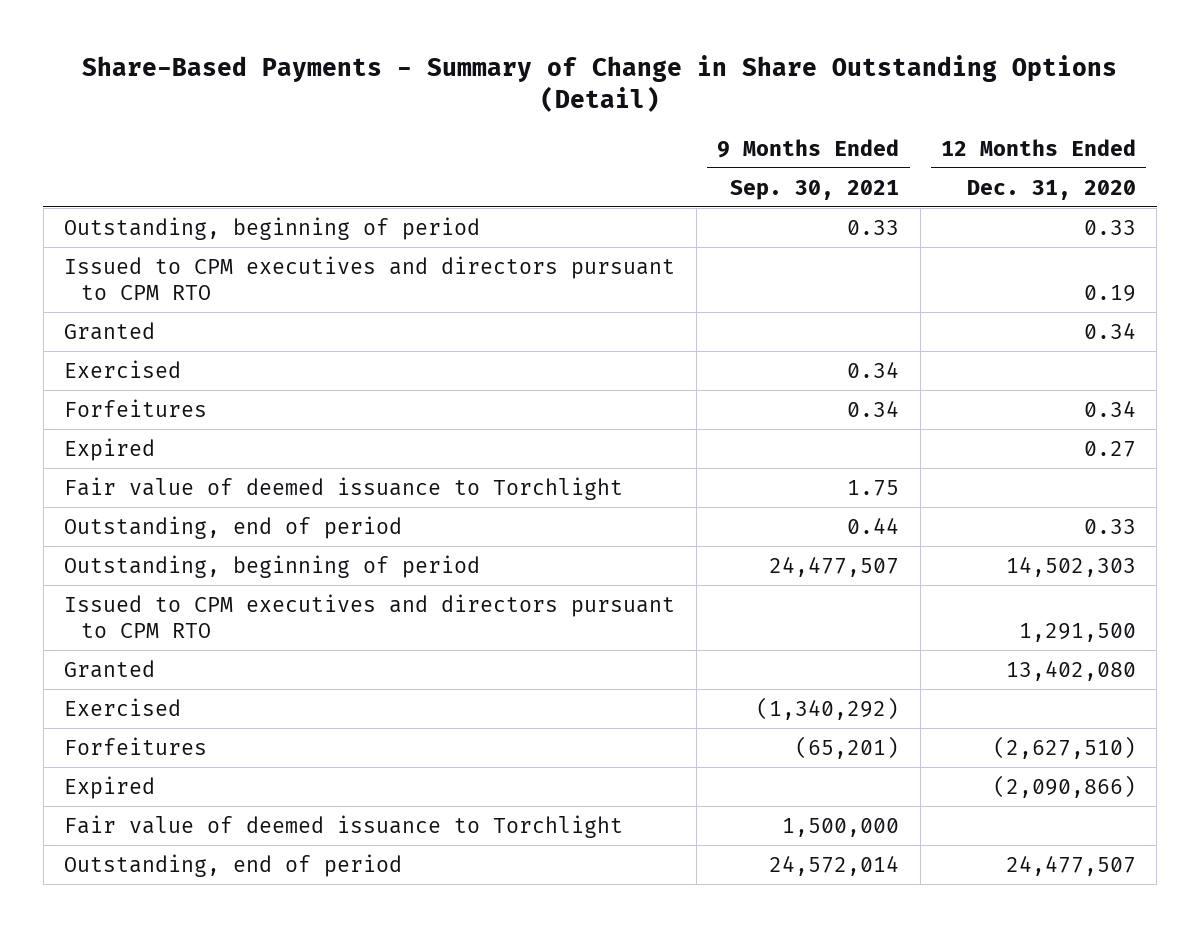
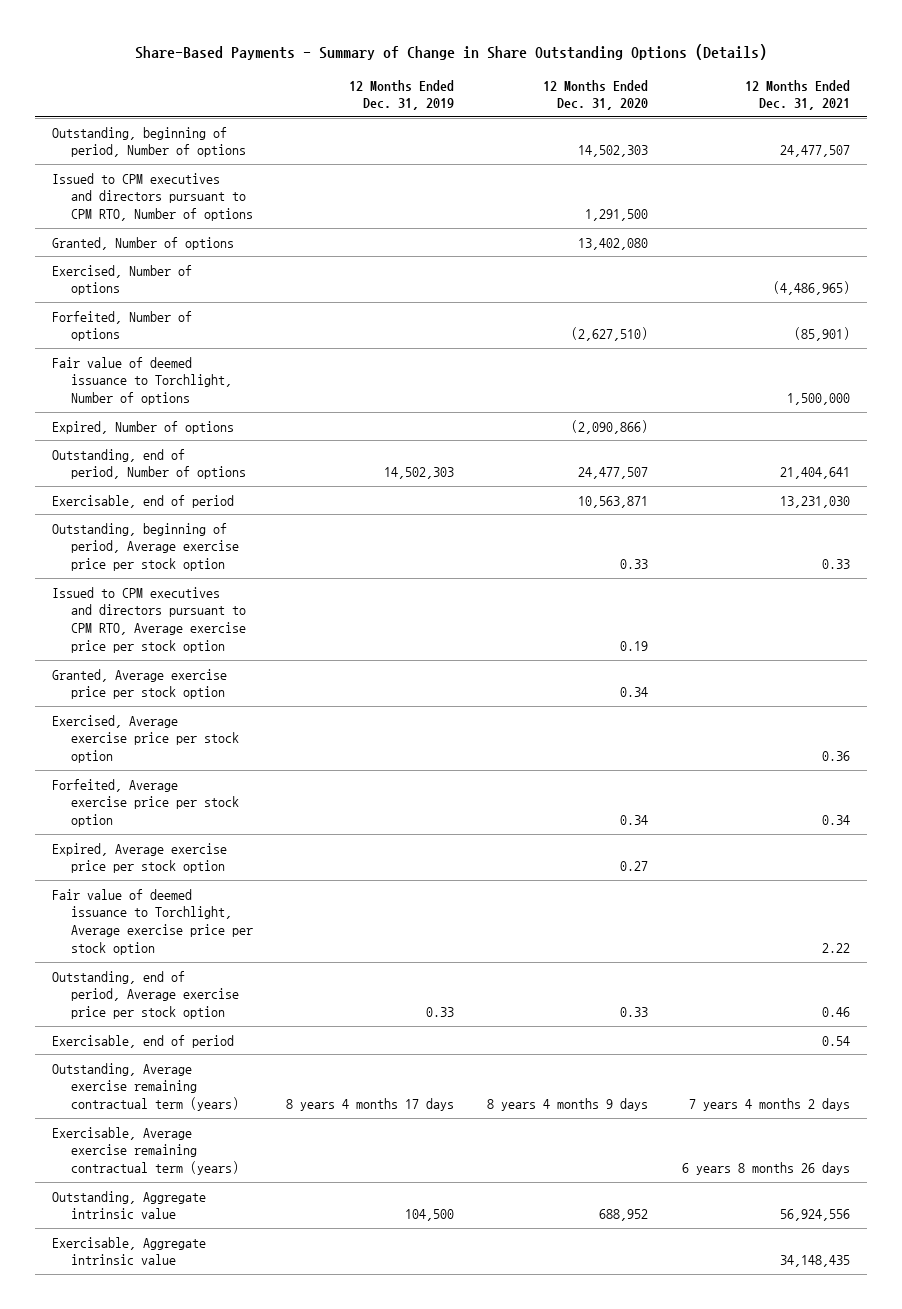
- Share-Based Payments - Summary of Change in Share Outstanding Options (Detail)
+ Share-Based Payments - Summary of Change in Share Outstanding Options (Details)
- | 9 Months Ended Sep. 30, 2021 | 12 Months Ended Dec. 31, 2020
+ | 12 Months Ended Dec. 31, 2019 | 12 Months Ended Dec. 31, 2020 | 12 Months Ended Dec. 31, 2021
- Outstanding, beginning of period | 0.33 | 0.33
- Issued to CPM executives and directors pursuant to CPM RTO | | 0.19
- Granted | | 0.34
- Exercised | 0.34 |
- Forfeitures | 0.34 | 0.34
- Expired | | 0.27
- Fair value of deemed issuance to Torchlight | 1.75 |
- Outstanding, end of period | 0.44 | 0.33
- Outstanding, beginning of period | 24,477,507 | 14,502,303
- Issued to CPM executives and directors pursuant to CPM RTO | | 1,291,500
- Granted | | 13,402,080
- Exercised | (1,340,292) |
- Forfeitures | (65,201) | (2,627,510)
- Expired | | (2,090,866)
- Fair value of deemed issuance to Torchlight | 1,500,000 |
- Outstanding, end of period | 24,572,014 | 24,477,507
+ Outstanding, beginning of period, Number of options | | 14,502,303 | 24,477,507
+ Issued to CPM executives and directors pursuant to CPM RTO, Number of options | | 1,291,500 |
+ Granted, Number of options | | 13,402,080 |
+ Exercised, Number of options | | | (4,486,965)
+ Forfeited, Number of options | | (2,627,510) | (85,901)
+ Fair value of deemed issuance to Torchlight, Number of options | | | 1,500,000
+ Expired, Number of options | | (2,090,866) |
+ Outstanding, end of period, Number of options | 14,502,303 | 24,477,507 | 21,404,641
+ Exercisable, end of period | | 10,563,871 | 13,231,030
+ Outstanding, beginning of period, Average exercise price per stock option | | 0.33 | 0.33
+ Issued to CPM executives and directors pursuant to CPM RTO, Average exercise price per stock option | | 0.19 |
+ Granted, Average exercise price per stock option | | 0.34 |
+ Exercised, Average exercise price per stock option | | | 0.36
+ Forfeited, Average exercise price per stock option | | 0.34 | 0.34
+ Expired, Average exercise price per stock option | | 0.27 |
+ Fair value of deemed issuance to Torchlight, Average exercise price per stock option | | | 2.22
+ Outstanding, end of period, Average exercise price per stock option | 0.33 | 0.33 | 0.46
+ Exercisable, end of period | | | 0.54
+ Outstanding, Average exercise remaining contractual term (years) | 8 years 4 months 17 days | 8 years 4 months 9 days | 7 years 4 months 2 days
+ Exercisable, Average exercise remaining contractual term (years) | | | 6 years 8 months 26 days
+ Outstanding, Aggregate intrinsic value | 104,500 | 688,952 | 56,924,556
+ Exercisable, Aggregate intrinsic value | | | 34,148,435

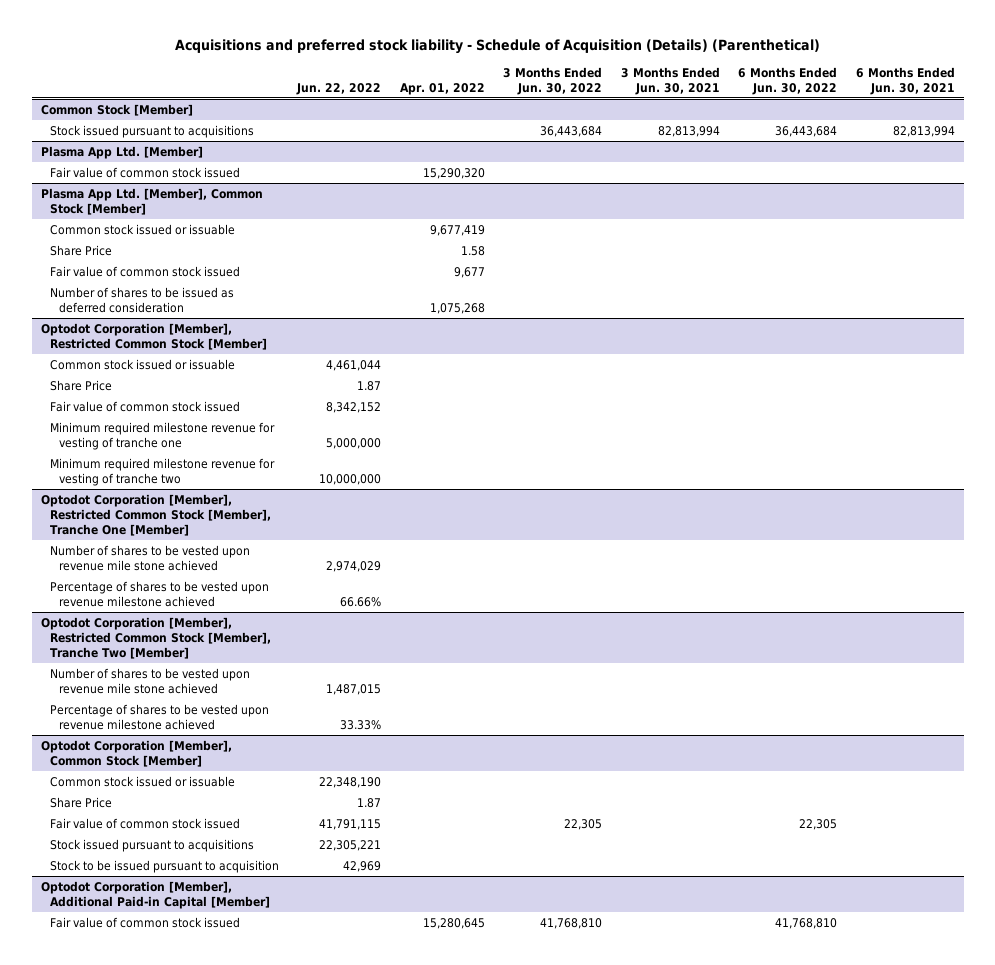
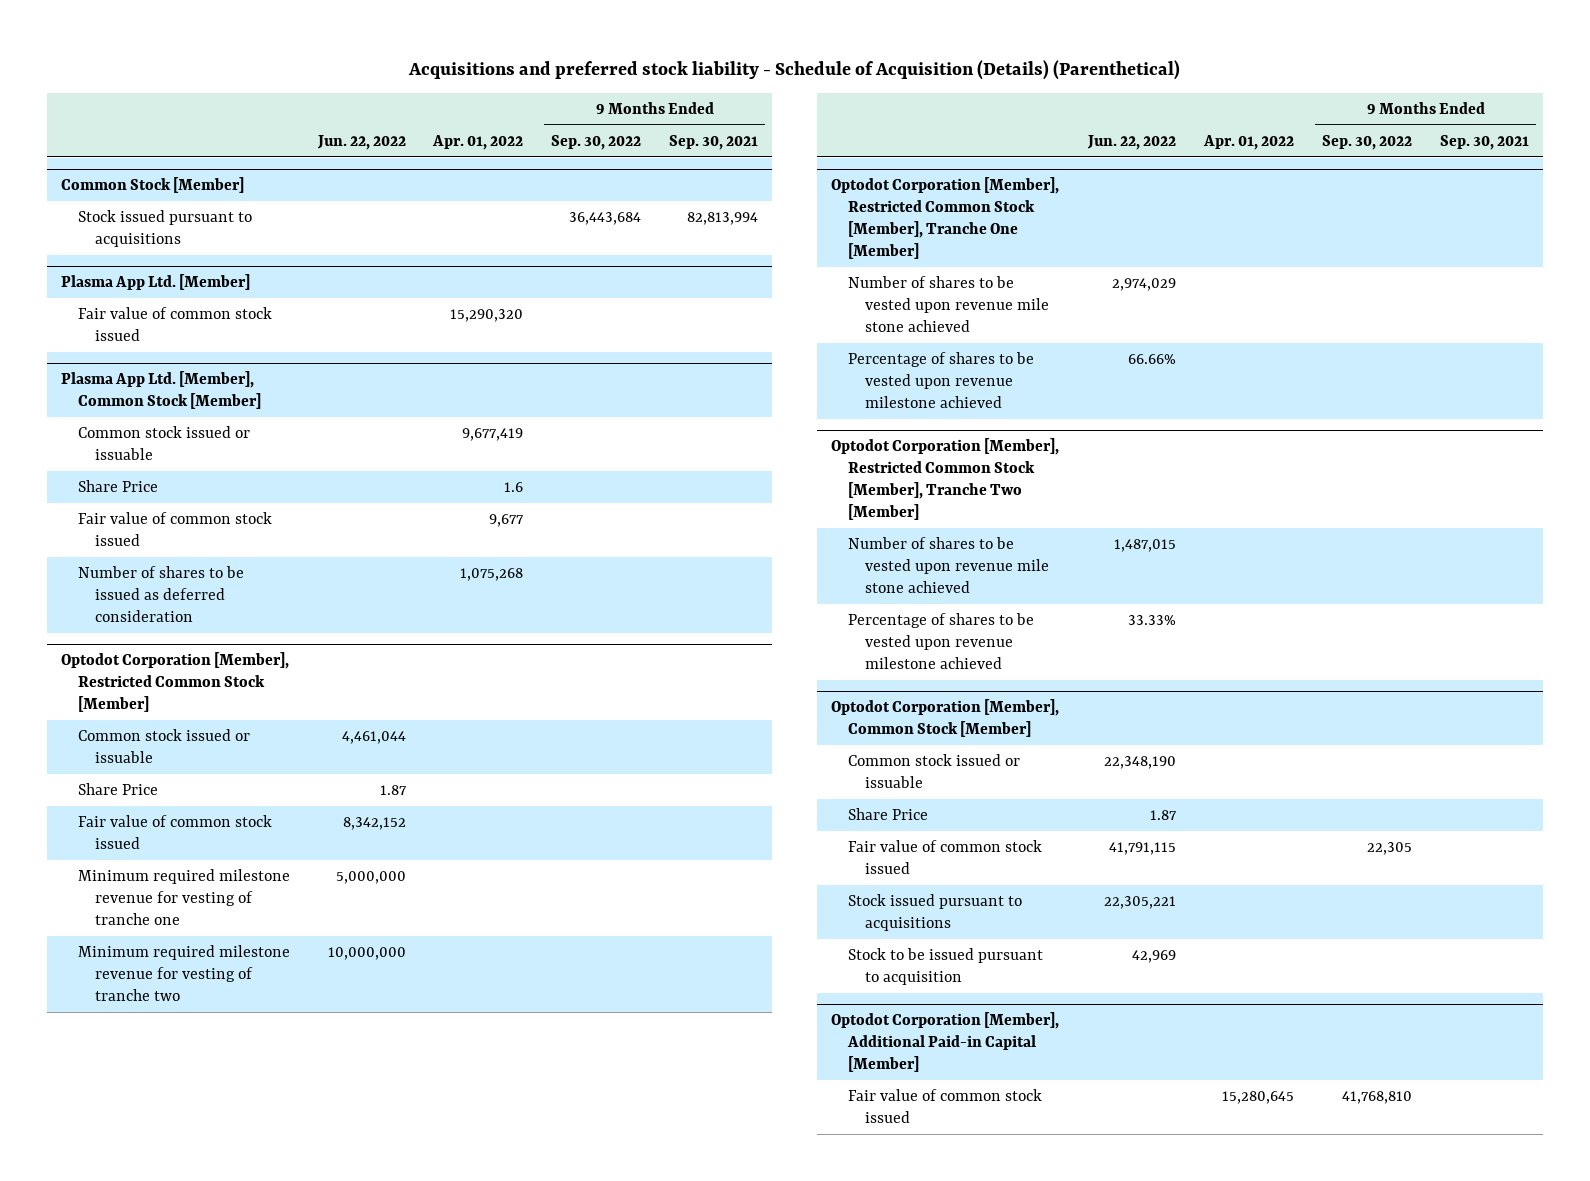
- | Jun. 22, 2022 | Apr. 01, 2022 | 3 Months Ended Jun. 30, 2022 | 3 Months Ended Jun. 30, 2021 | 6 Months Ended Jun. 30, 2022 | 6 Months Ended Jun. 30, 2021
+ | Jun. 22, 2022 | Apr. 01, 2022 | 9 Months Ended Sep. 30, 2022 | 9 Months Ended Sep. 30, 2021
@ Plasma App Ltd. [Member], Common Stock [Member]
- Share Price | | 1.58 | | | |
+ Share Price | | 1.6 | |

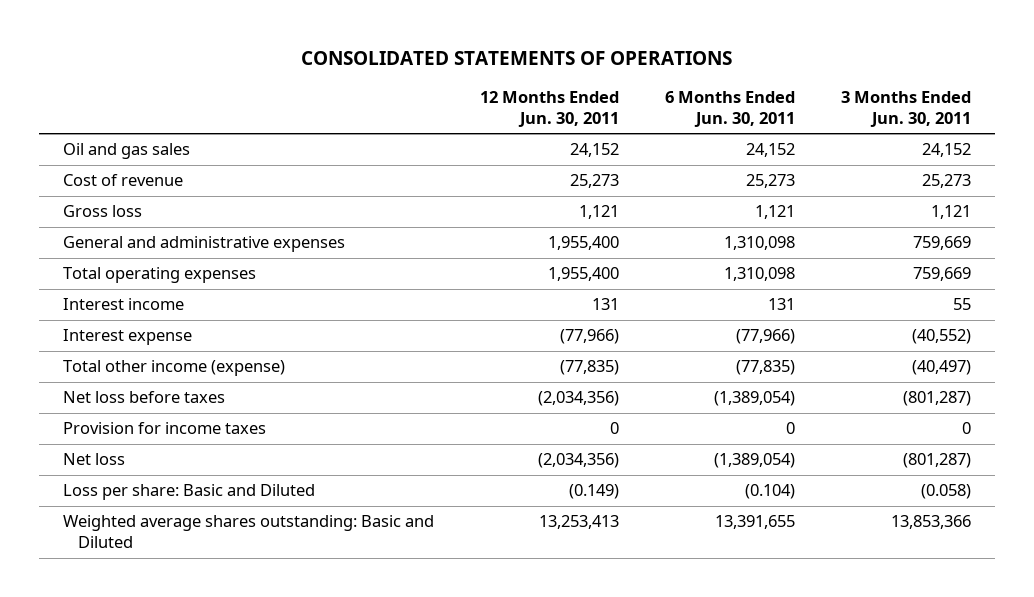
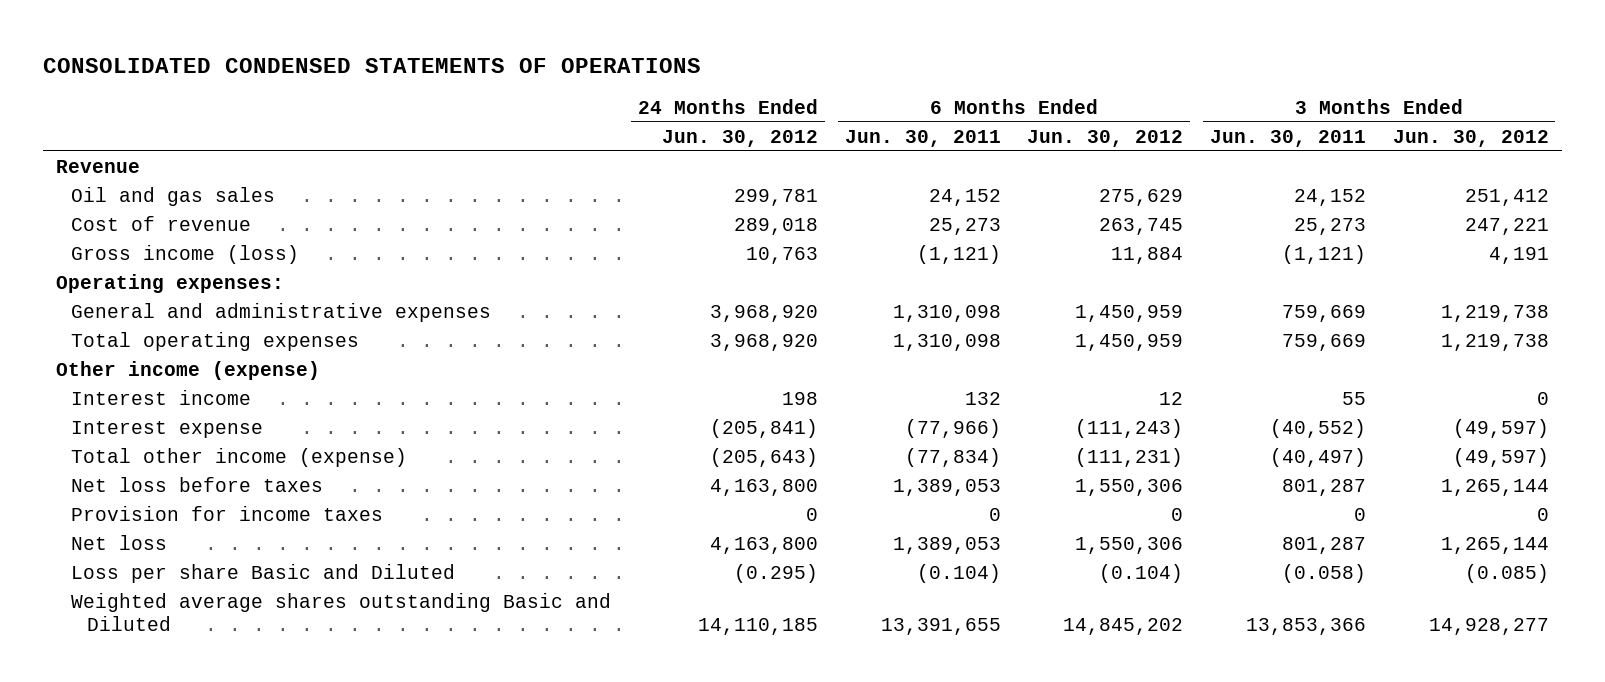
- CONSOLIDATED STATEMENTS OF OPERATIONS
+ CONSOLIDATED CONDENSED STATEMENTS OF OPERATIONS
- | 12 Months Ended Jun. 30, 2011 | 6 Months Ended Jun. 30, 2011 | 3 Months Ended Jun. 30, 2011
+ | 24 Months Ended Jun. 30, 2012 | 6 Months Ended Jun. 30, 2011 | 6 Months Ended Jun. 30, 2012 | 3 Months Ended Jun. 30, 2011 | 3 Months Ended Jun. 30, 2012
+ Revenue
- Gross loss | 1,121 | 1,121 | 1,121
+ Gross income (loss) | 10,763 | (1,121) | 11,884 | (1,121) | 4,191
+ Operating expenses:
- Interest income | 131 | 131 | 55
+ Other income (expense)
+ Interest income | 198 | 132 | 12 | 55 | 0
- Total other income (expense) | (77,835) | (77,835) | (40,497)
- Net loss before taxes | (2,034,356) | (1,389,054) | (801,287)
+ Total other income (expense) | (205,643) | (77,834) | (111,231) | (40,497) | (49,597)
+ Net loss before taxes | 4,163,800 | 1,389,053 | 1,550,306 | 801,287 | 1,265,144
- Net loss | (2,034,356) | (1,389,054) | (801,287)
- Loss per share: Basic and Diluted | (0.149) | (0.104) | (0.058)
- Weighted average shares outstanding: Basic and Diluted | 13,253,413 | 13,391,655 | 13,853,366
+ Net loss | 4,163,800 | 1,389,053 | 1,550,306 | 801,287 | 1,265,144
+ Loss per share Basic and Diluted | (0.295) | (0.104) | (0.104) | (0.058) | (0.085)
+ Weighted average shares outstanding Basic and Diluted | 14,110,185 | 13,391,655 | 14,845,202 | 13,853,366 | 14,928,277

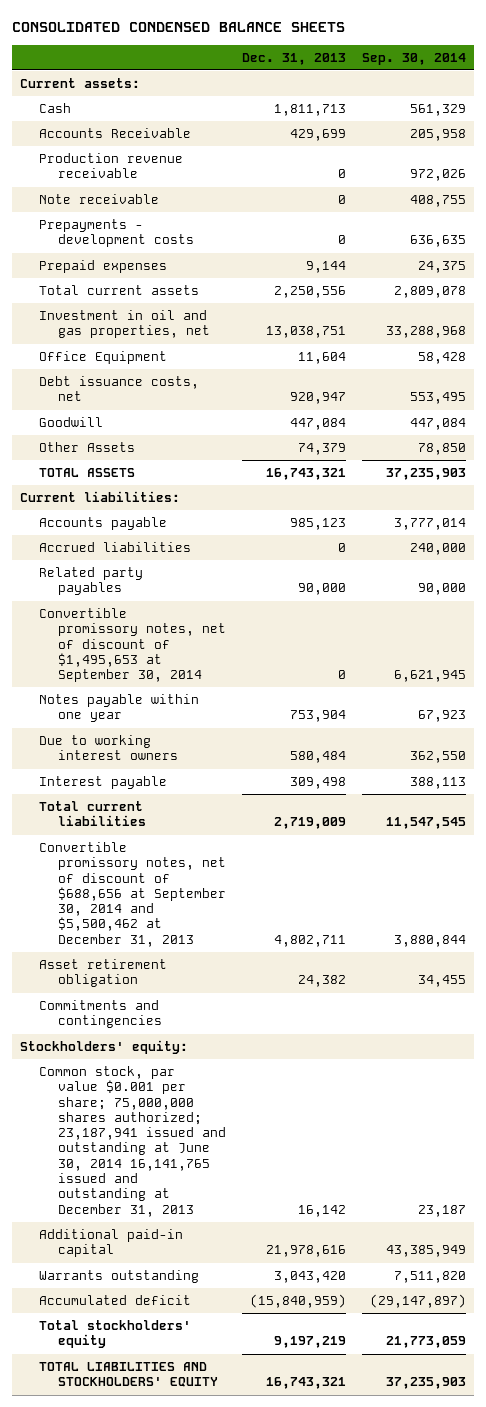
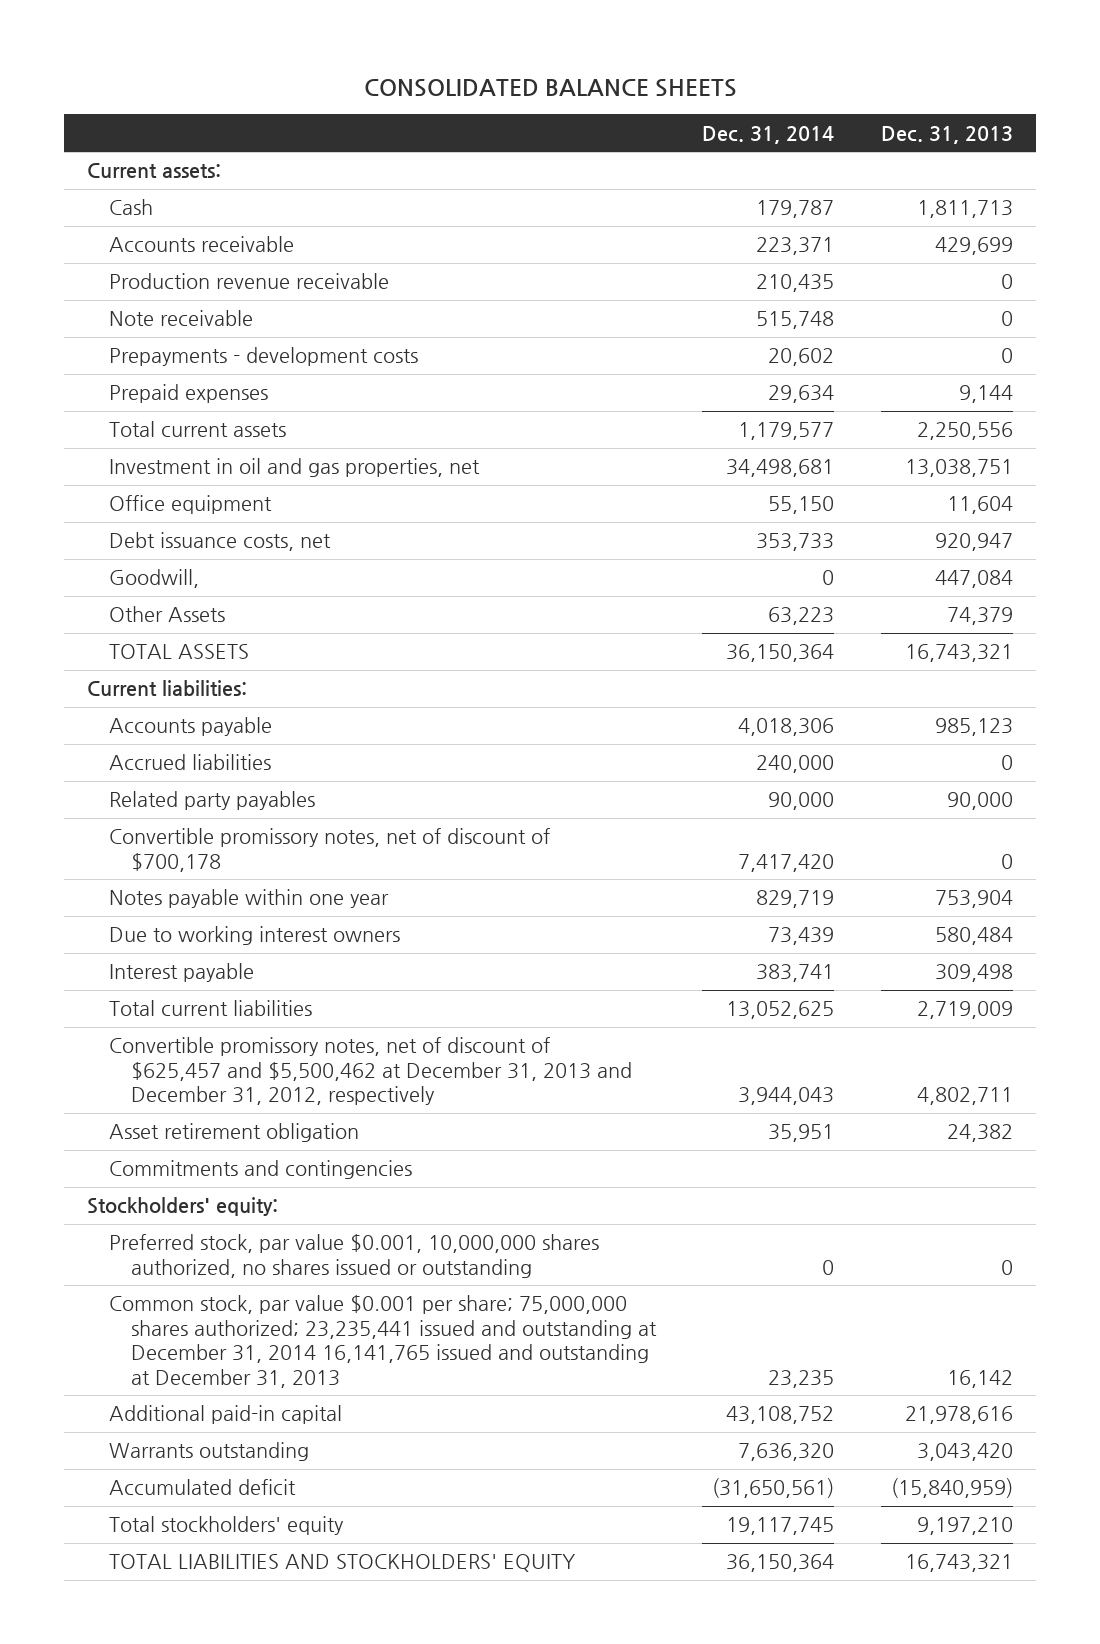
- CONSOLIDATED CONDENSED BALANCE SHEETS
+ CONSOLIDATED BALANCE SHEETS
- | Dec. 31, 2013 | Sep. 30, 2014
+ | Dec. 31, 2014 | Dec. 31, 2013
- Accounts Receivable | 429,699 | 205,958
+ Accounts receivable | 223,371 | 429,699
- Office Equipment | 11,604 | 58,428
+ Office equipment | 55,150 | 11,604
- Goodwill | 447,084 | 447,084
+ Goodwill, | 0 | 447,084
- Convertible promissory notes, net of discount of $1,495,653 at September 30, 2014 | 0 | 6,621,945
+ Convertible promissory notes, net of discount of $700,178 | 7,417,420 | 0
- Convertible promissory notes, net of discount of $688,656 at September 30, 2014 and $5,500,462 at December 31, 2013 | 4,802,711 | 3,880,844
+ Convertible promissory notes, net of discount of $625,457 and $5,500,462 at December 31, 2013 and December 31, 2012, respectively | 3,944,043 | 4,802,711
- Common stock, par value $0.001 per share; 75,000,000 shares authorized; 23,187,941 issued and outstanding at June 30, 2014 16,141,765 issued and outstanding at December 31, 2013 | 16,142 | 23,187
+ Preferred stock, par value $0.001, 10,000,000 shares authorized, no shares issued or outstanding | 0 | 0
+ Common stock, par value $0.001 per share; 75,000,000 shares authorized; 23,235,441 issued and outstanding at December 31, 2014 16,141,765 issued and outstanding at December 31, 2013 | 23,235 | 16,142
- Total stockholders' equity | 9,197,219 | 21,773,059
+ Total stockholders' equity | 19,117,745 | 9,197,210

